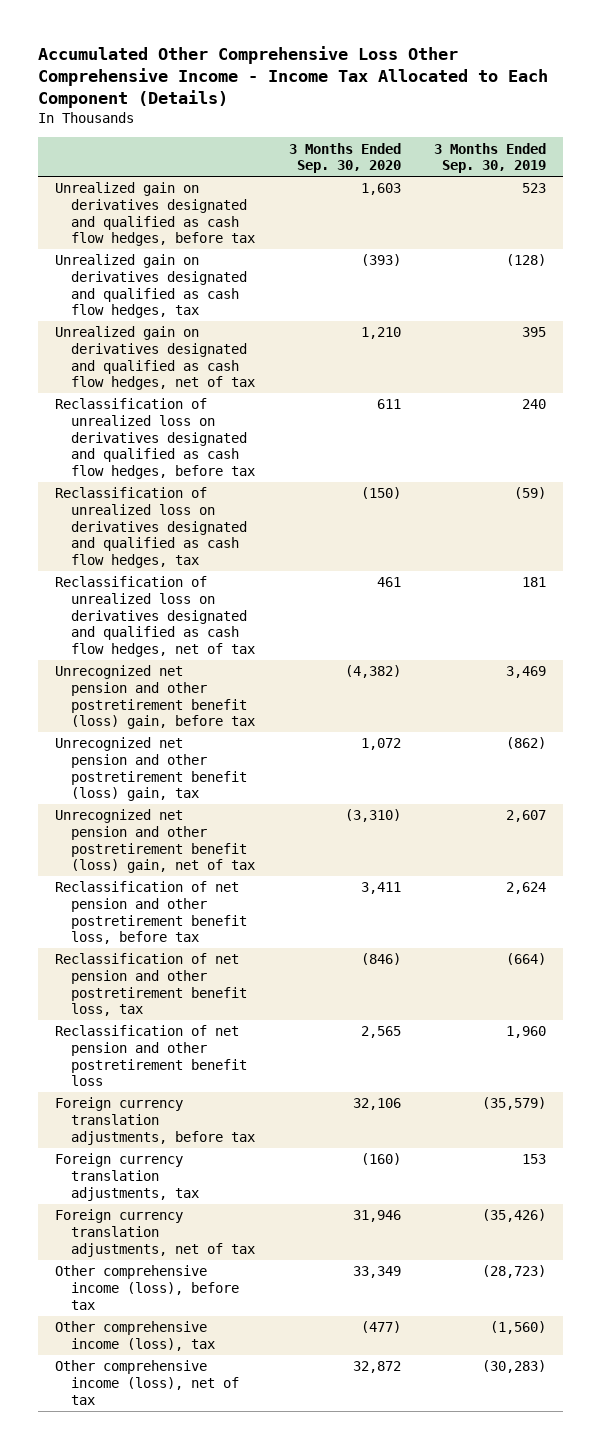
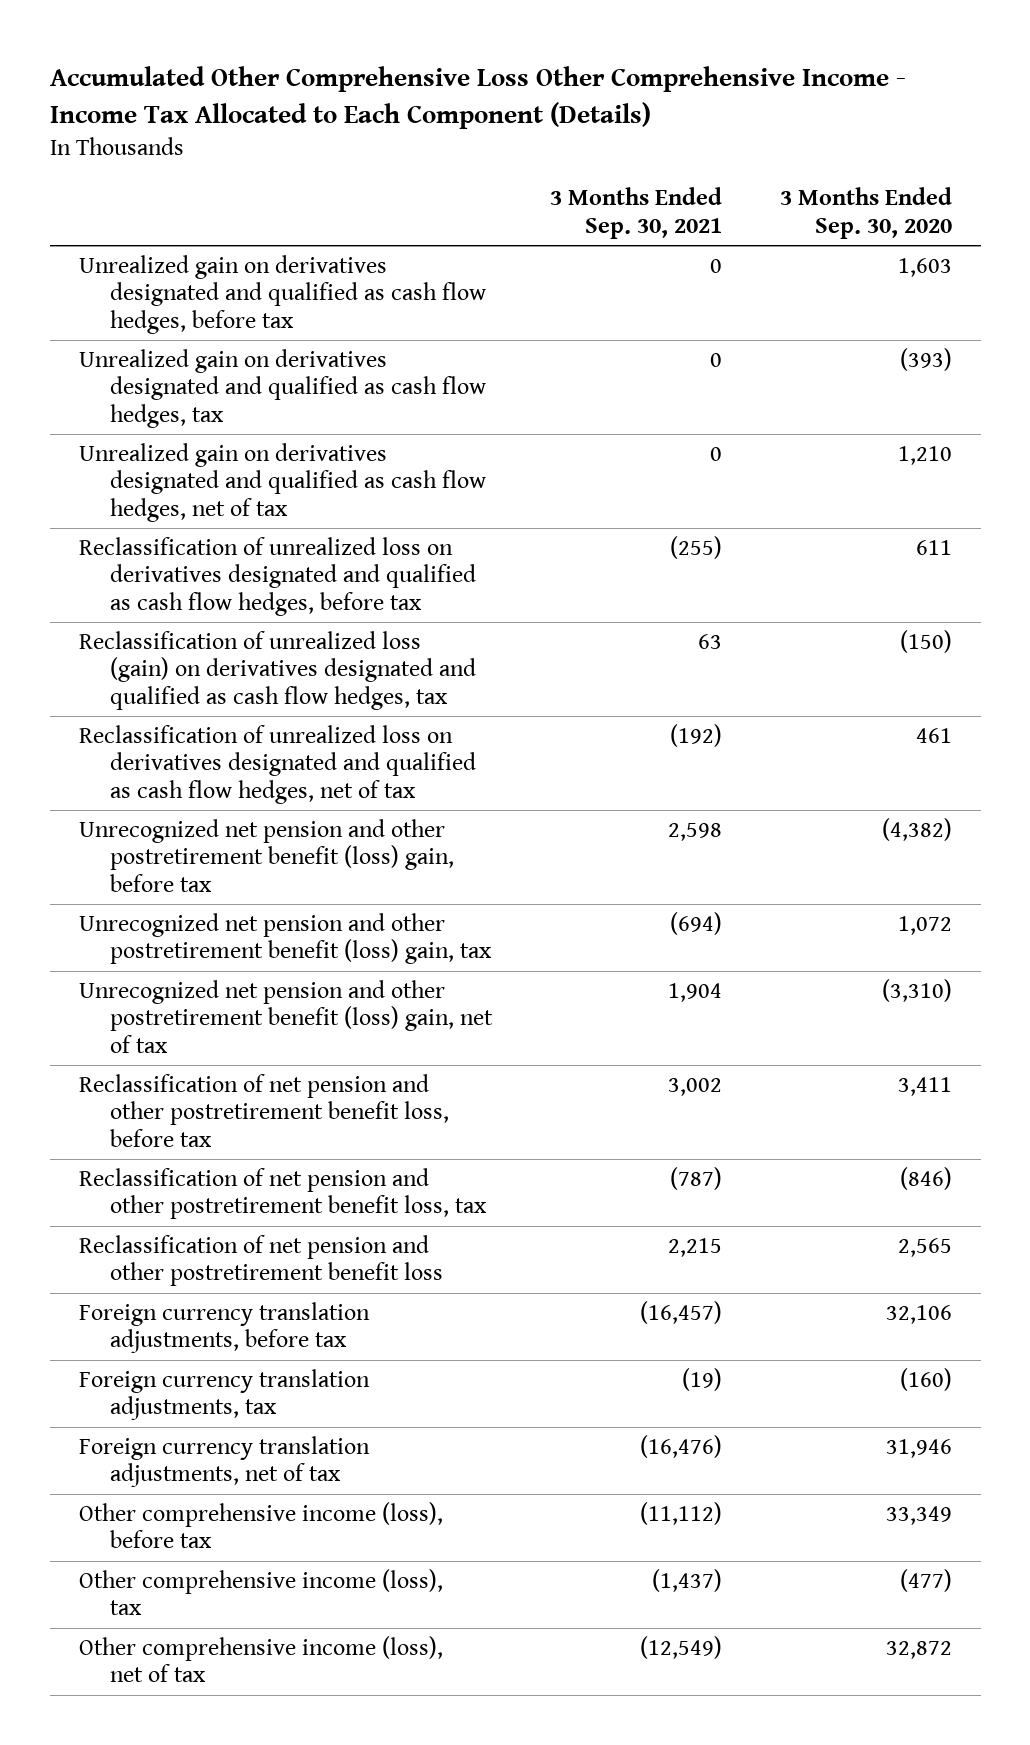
- | 3 Months Ended Sep. 30, 2020 | 3 Months Ended Sep. 30, 2019
+ | 3 Months Ended Sep. 30, 2021 | 3 Months Ended Sep. 30, 2020
- Reclassification of unrealized loss on derivatives designated and qualified as cash flow hedges, tax | (150) | (59)
+ Reclassification of unrealized loss (gain) on derivatives designated and qualified as cash flow hedges, tax | 63 | (150)

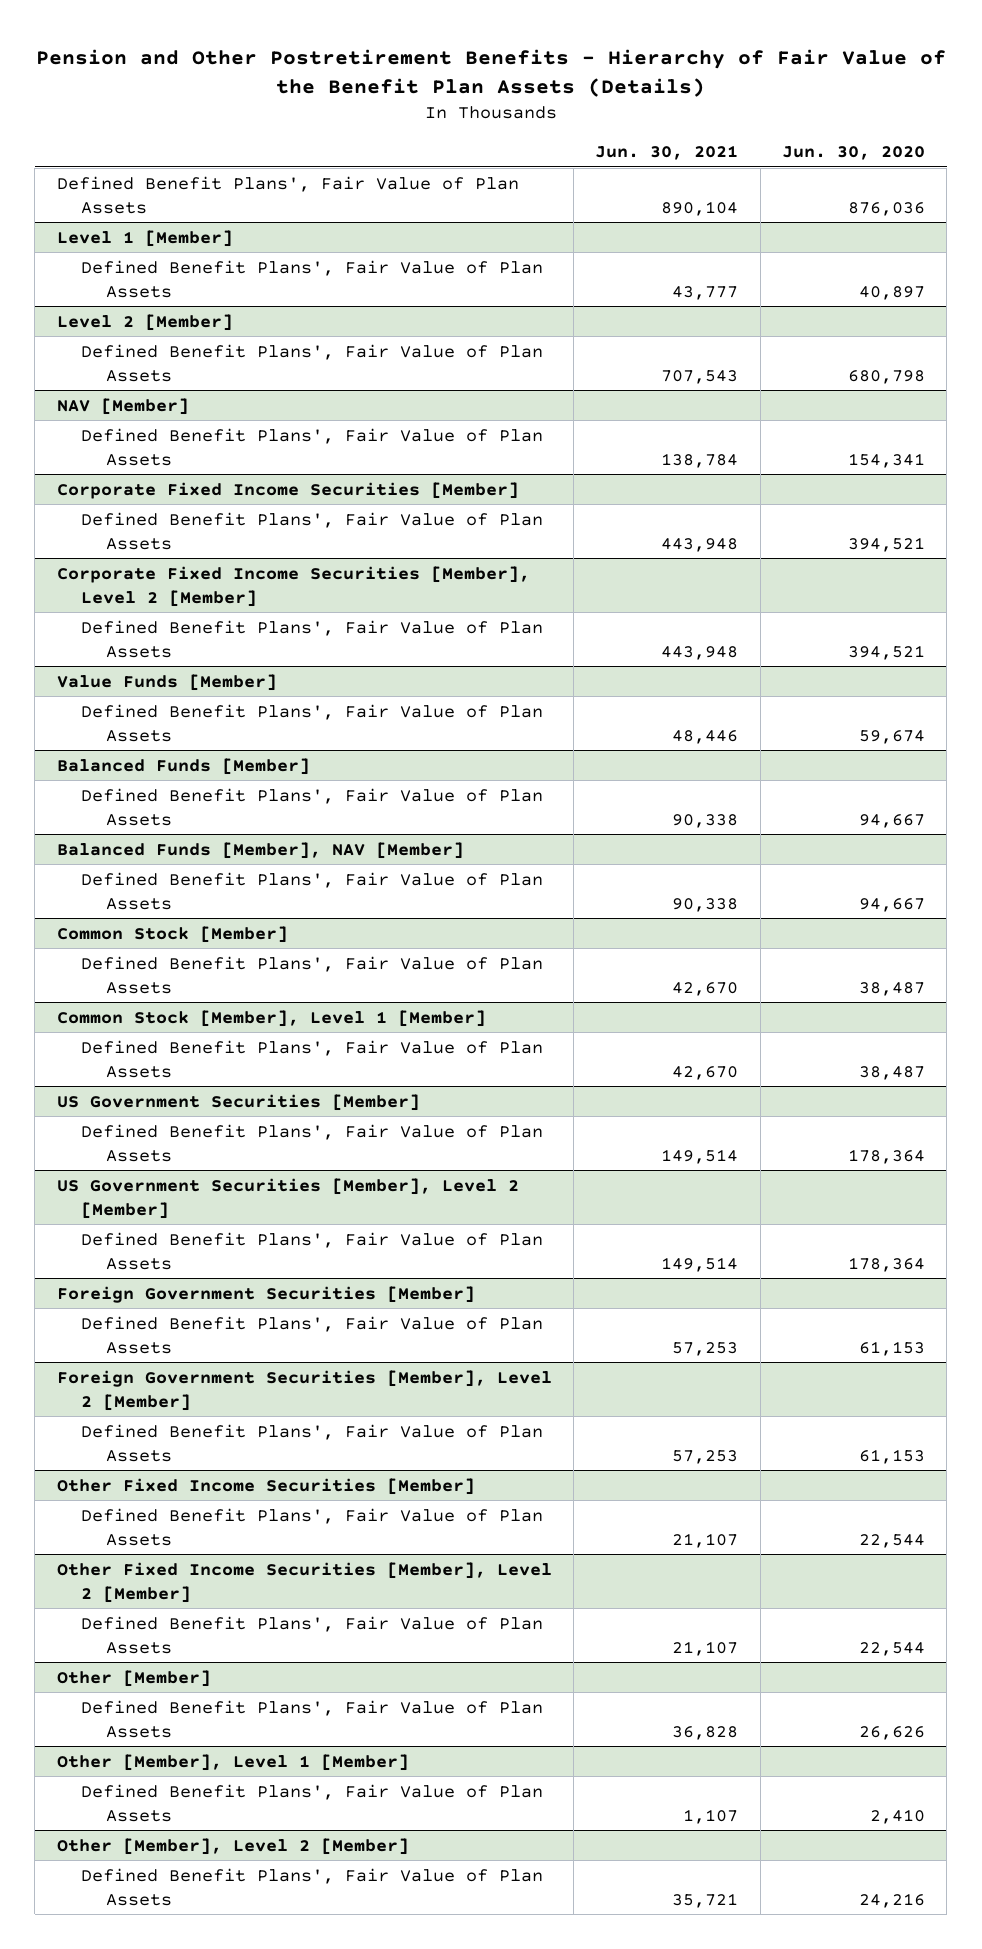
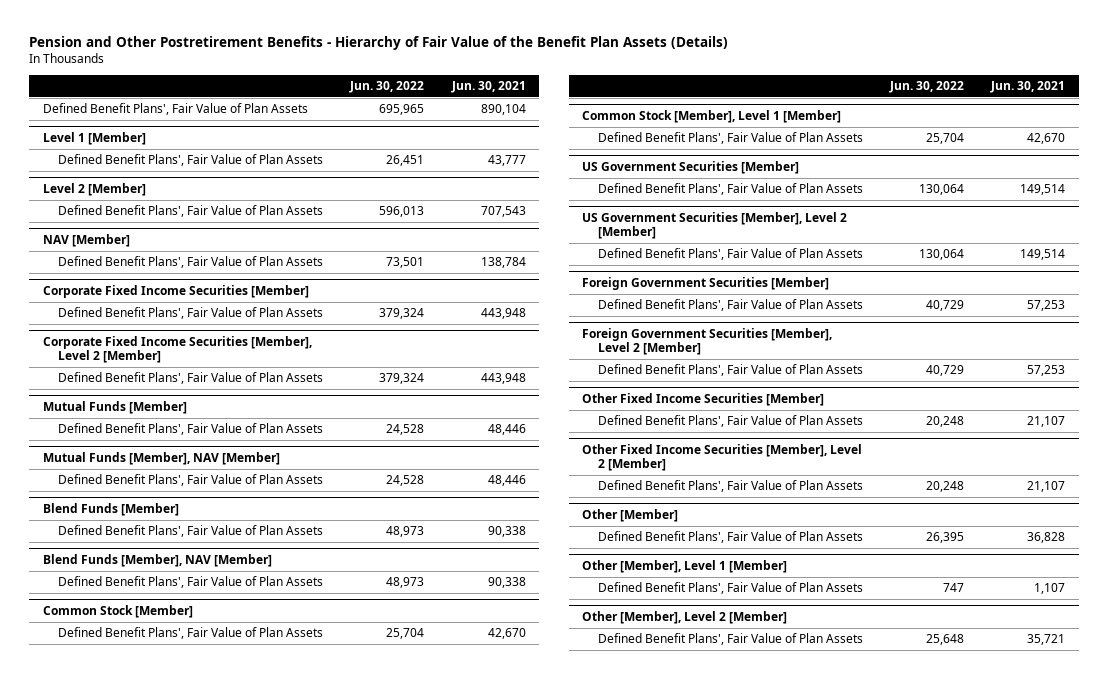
- | Jun. 30, 2021 | Jun. 30, 2020
+ | Jun. 30, 2022 | Jun. 30, 2021
- Value Funds [Member]
+ Mutual Funds [Member]
- Balanced Funds [Member]
+ Mutual Funds [Member], NAV [Member]
+ Defined Benefit Plans', Fair Value of Plan Assets | 24,528 | 48,446
+ Blend Funds [Member]
- Balanced Funds [Member], NAV [Member]
+ Blend Funds [Member], NAV [Member]

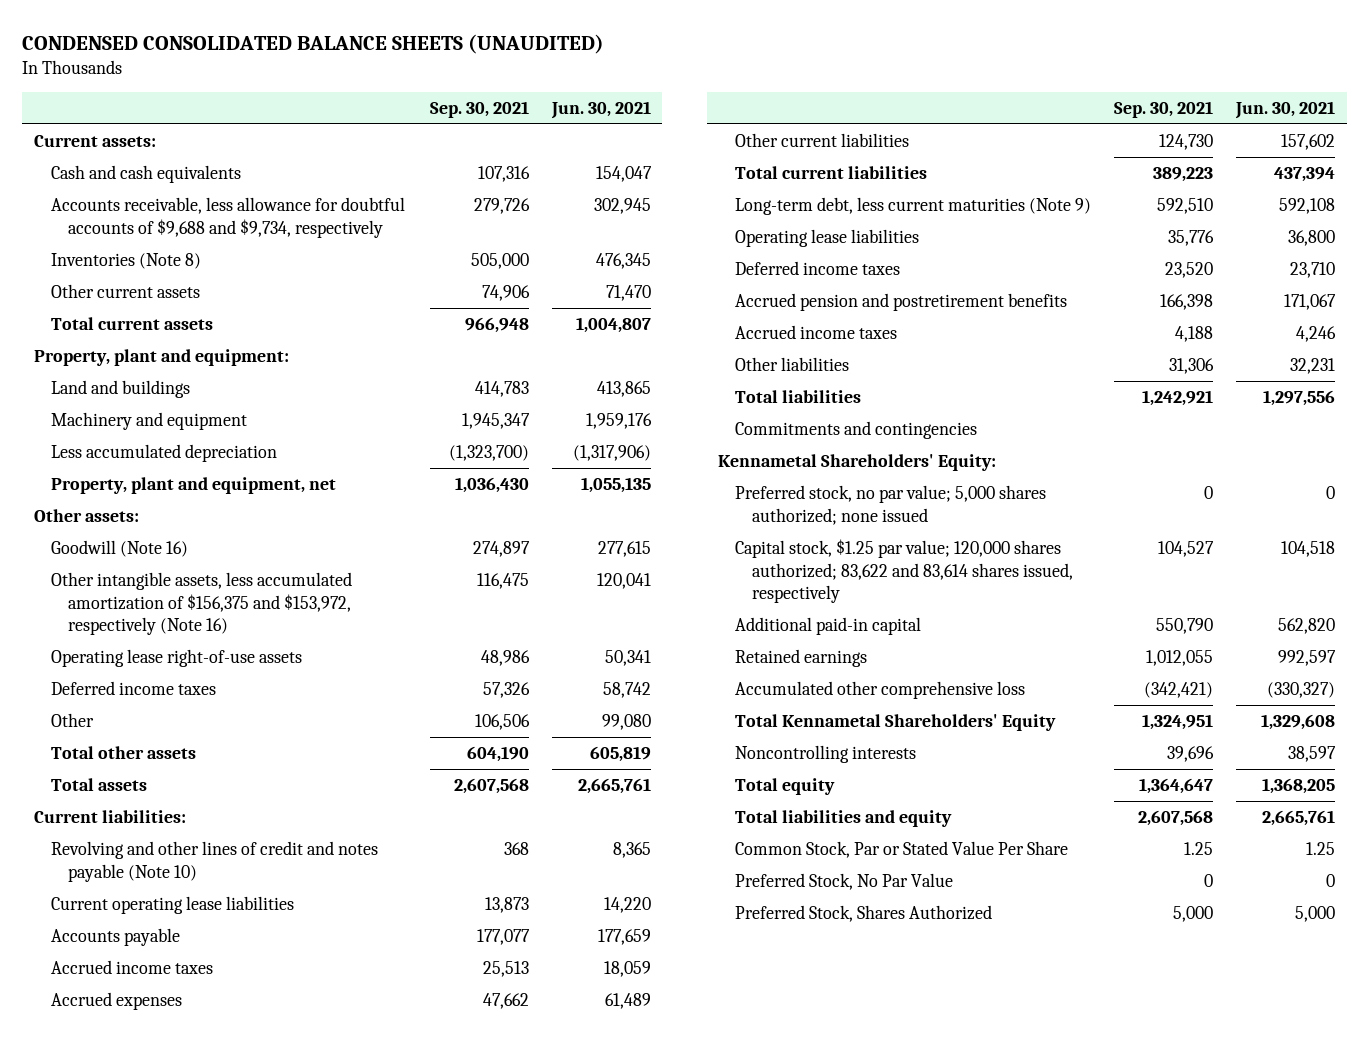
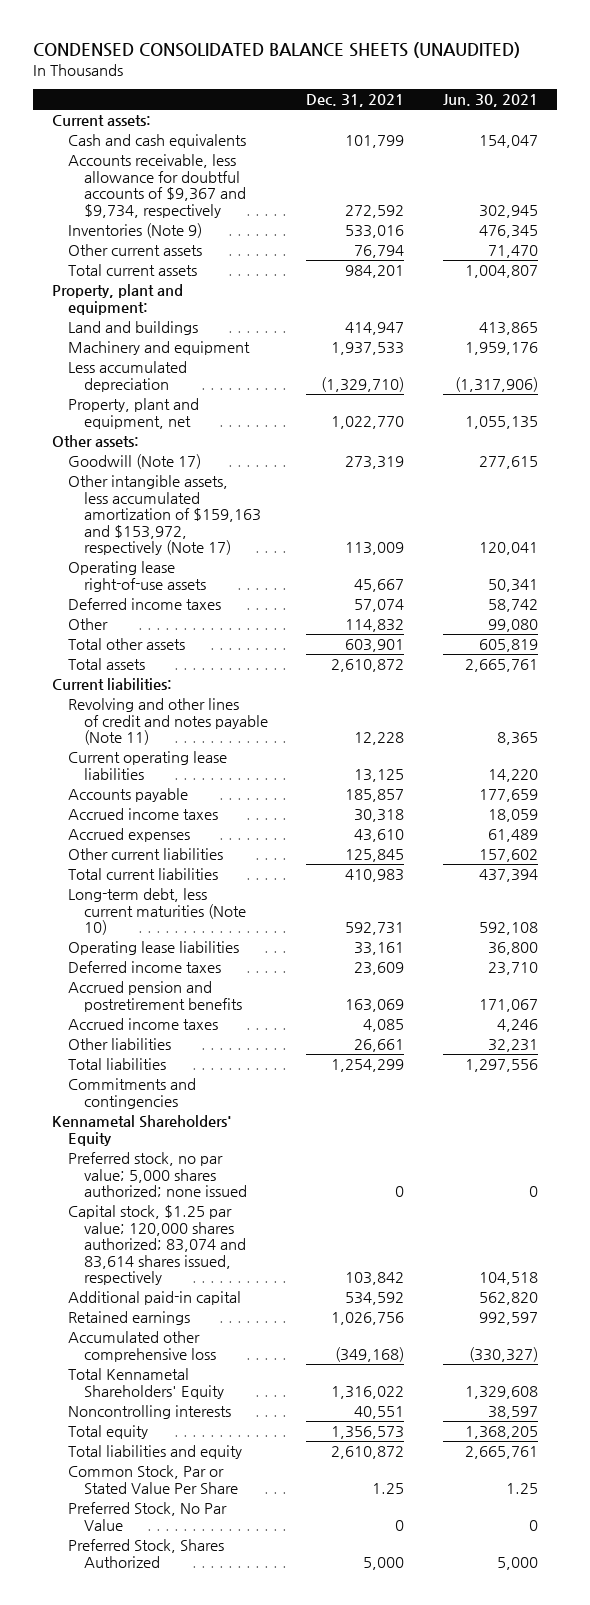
- | Sep. 30, 2021 | Jun. 30, 2021
+ | Dec. 31, 2021 | Jun. 30, 2021
- Accounts receivable, less allowance for doubtful accounts of $9,688 and $9,734, respectively | 279,726 | 302,945
- Inventories (Note 8) | 505,000 | 476,345
+ Accounts receivable, less allowance for doubtful accounts of $9,367 and $9,734, respectively | 272,592 | 302,945
+ Inventories (Note 9) | 533,016 | 476,345
- Goodwill (Note 16) | 274,897 | 277,615
- Other intangible assets, less accumulated amortization of $156,375 and $153,972, respectively (Note 16) | 116,475 | 120,041
+ Goodwill (Note 17) | 273,319 | 277,615
+ Other intangible assets, less accumulated amortization of $159,163 and $153,972, respectively (Note 17) | 113,009 | 120,041
- Revolving and other lines of credit and notes payable (Note 10) | 368 | 8,365
+ Revolving and other lines of credit and notes payable (Note 11) | 12,228 | 8,365
- Long-term debt, less current maturities (Note 9) | 592,510 | 592,108
+ Long-term debt, less current maturities (Note 10) | 592,731 | 592,108
- Kennametal Shareholders' Equity:
+ Kennametal Shareholders' Equity
- Capital stock, $1.25 par value; 120,000 shares authorized; 83,622 and 83,614 shares issued, respectively | 104,527 | 104,518
+ Capital stock, $1.25 par value; 120,000 shares authorized; 83,074 and 83,614 shares issued, respectively | 103,842 | 104,518

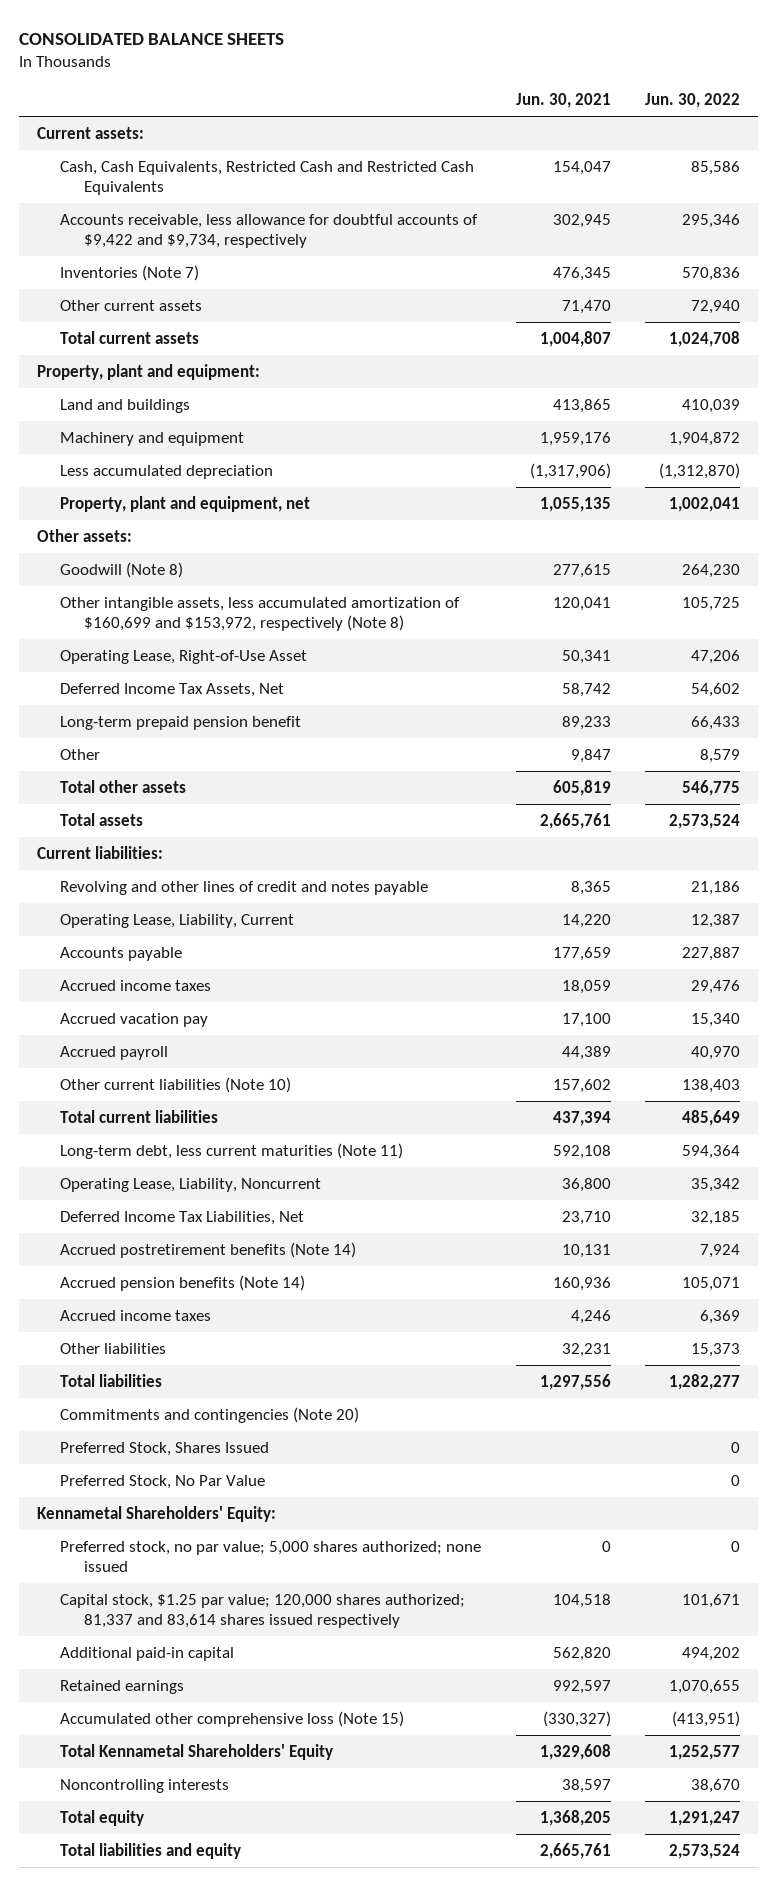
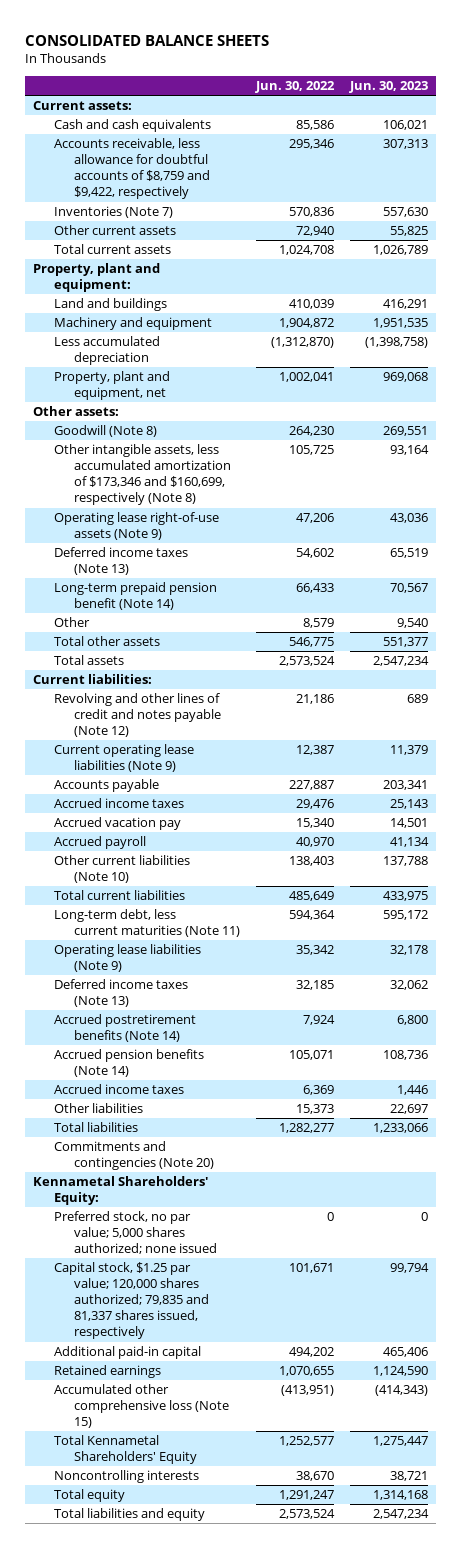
- | Jun. 30, 2021 | Jun. 30, 2022
+ | Jun. 30, 2022 | Jun. 30, 2023
- Cash, Cash Equivalents, Restricted Cash and Restricted Cash Equivalents | 154,047 | 85,586
- Accounts receivable, less allowance for doubtful accounts of $9,422 and $9,734, respectively | 302,945 | 295,346
+ Cash and cash equivalents | 85,586 | 106,021
+ Accounts receivable, less allowance for doubtful accounts of $8,759 and $9,422, respectively | 295,346 | 307,313
- Other intangible assets, less accumulated amortization of $160,699 and $153,972, respectively (Note 8) | 120,041 | 105,725
- Operating Lease, Right-of-Use Asset | 50,341 | 47,206
- Deferred Income Tax Assets, Net | 58,742 | 54,602
- Long-term prepaid pension benefit | 89,233 | 66,433
+ Other intangible assets, less accumulated amortization of $173,346 and $160,699, respectively (Note 8) | 105,725 | 93,164
+ Operating lease right-of-use assets (Note 9) | 47,206 | 43,036
+ Deferred income taxes (Note 13) | 54,602 | 65,519
+ Long-term prepaid pension benefit (Note 14) | 66,433 | 70,567
- Revolving and other lines of credit and notes payable | 8,365 | 21,186
- Operating Lease, Liability, Current | 14,220 | 12,387
+ Revolving and other lines of credit and notes payable (Note 12) | 21,186 | 689
+ Current operating lease liabilities (Note 9) | 12,387 | 11,379
- Operating Lease, Liability, Noncurrent | 36,800 | 35,342
- Deferred Income Tax Liabilities, Net | 23,710 | 32,185
+ Operating lease liabilities (Note 9) | 35,342 | 32,178
+ Deferred income taxes (Note 13) | 32,185 | 32,062
- Preferred Stock, Shares Issued | | 0
- Preferred Stock, No Par Value | | 0
- Capital stock, $1.25 par value; 120,000 shares authorized; 81,337 and 83,614 shares issued respectively | 104,518 | 101,671
+ Capital stock, $1.25 par value; 120,000 shares authorized; 79,835 and 81,337 shares issued, respectively | 101,671 | 99,794

